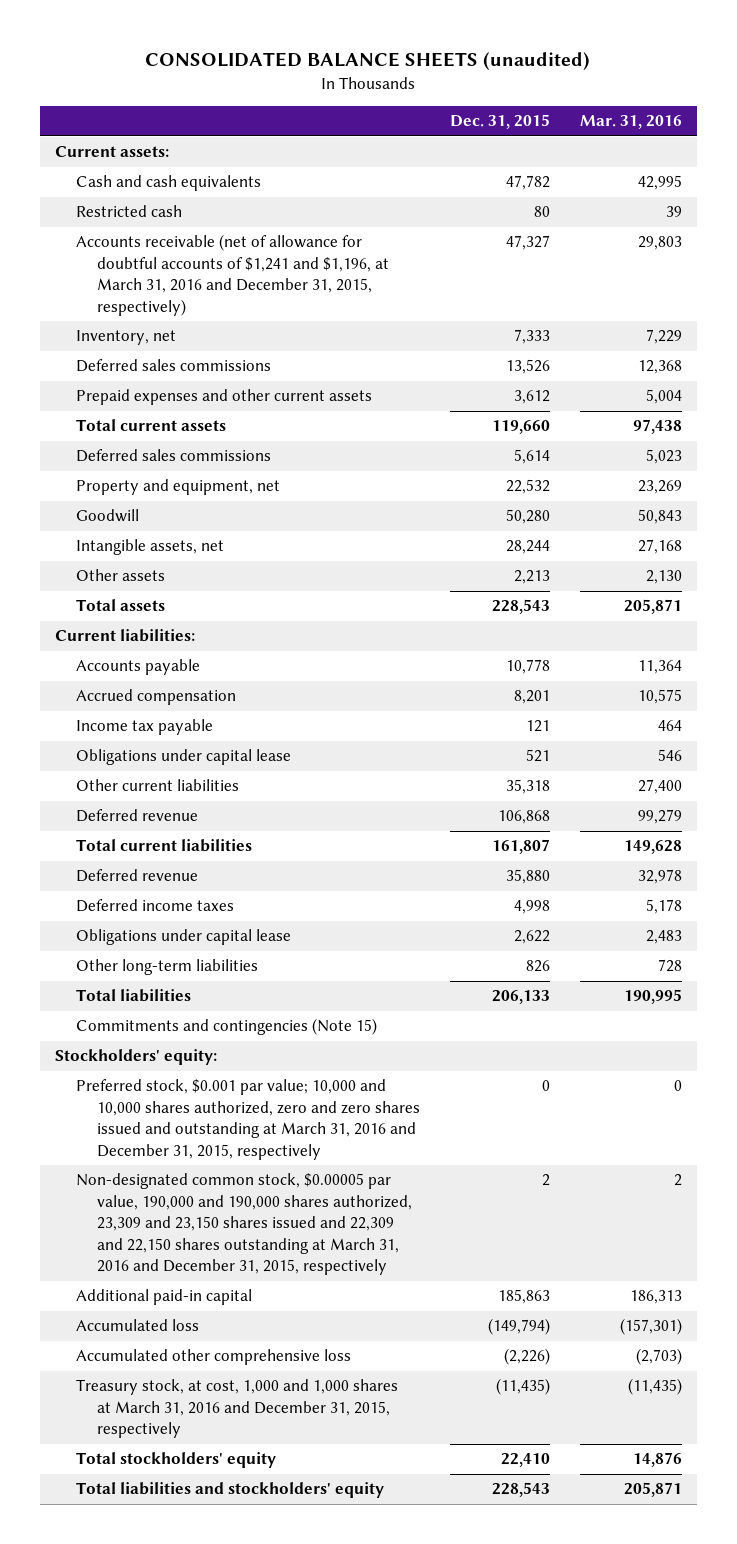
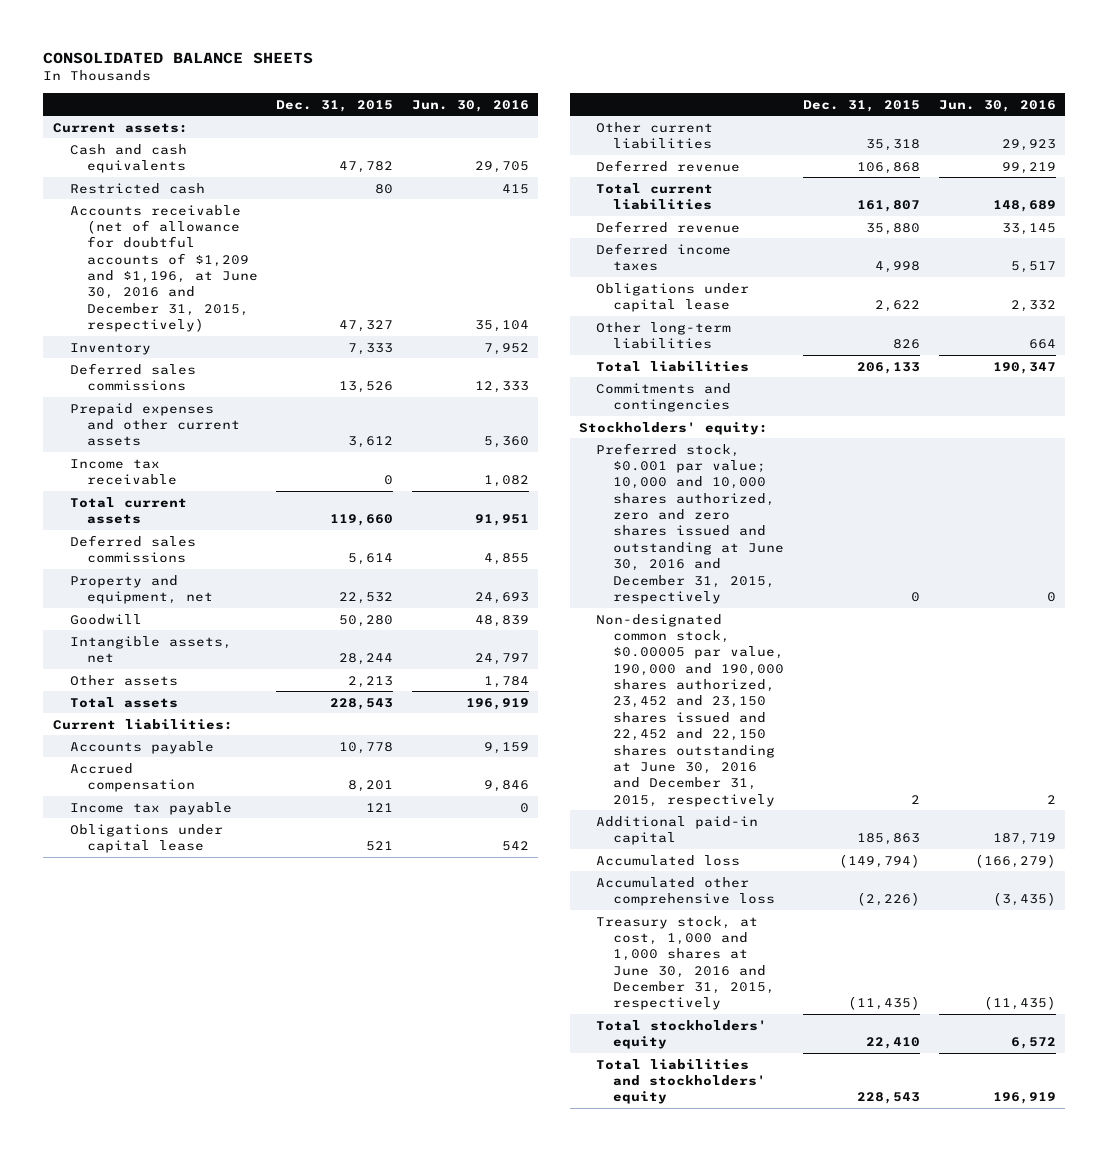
- CONSOLIDATED BALANCE SHEETS (unaudited)
+ CONSOLIDATED BALANCE SHEETS
- | Dec. 31, 2015 | Mar. 31, 2016
+ | Dec. 31, 2015 | Jun. 30, 2016
- Accounts receivable (net of allowance for doubtful accounts of $1,241 and $1,196, at March 31, 2016 and December 31, 2015, respectively) | 47,327 | 29,803
- Inventory, net | 7,333 | 7,229
+ Accounts receivable (net of allowance for doubtful accounts of $1,209 and $1,196, at June 30, 2016 and December 31, 2015, respectively) | 47,327 | 35,104
+ Inventory | 7,333 | 7,952
+ Income tax receivable | 0 | 1,082
- Commitments and contingencies (Note 15)
+ Commitments and contingencies
- Preferred stock, $0.001 par value; 10,000 and 10,000 shares authorized, zero and zero shares issued and outstanding at March 31, 2016 and December 31, 2015, respectively | 0 | 0
- Non-designated common stock, $0.00005 par value, 190,000 and 190,000 shares authorized, 23,309 and 23,150 shares issued and 22,309 and 22,150 shares outstanding at March 31, 2016 and December 31, 2015, respectively | 2 | 2
+ Preferred stock, $0.001 par value; 10,000 and 10,000 shares authorized, zero and zero shares issued and outstanding at June 30, 2016 and December 31, 2015, respectively | 0 | 0
+ Non-designated common stock, $0.00005 par value, 190,000 and 190,000 shares authorized, 23,452 and 23,150 shares issued and 22,452 and 22,150 shares outstanding at June 30, 2016 and December 31, 2015, respectively | 2 | 2
- Treasury stock, at cost, 1,000 and 1,000 shares at March 31, 2016 and December 31, 2015, respectively | (11,435) | (11,435)
+ Treasury stock, at cost, 1,000 and 1,000 shares at June 30, 2016 and December 31, 2015, respectively | (11,435) | (11,435)

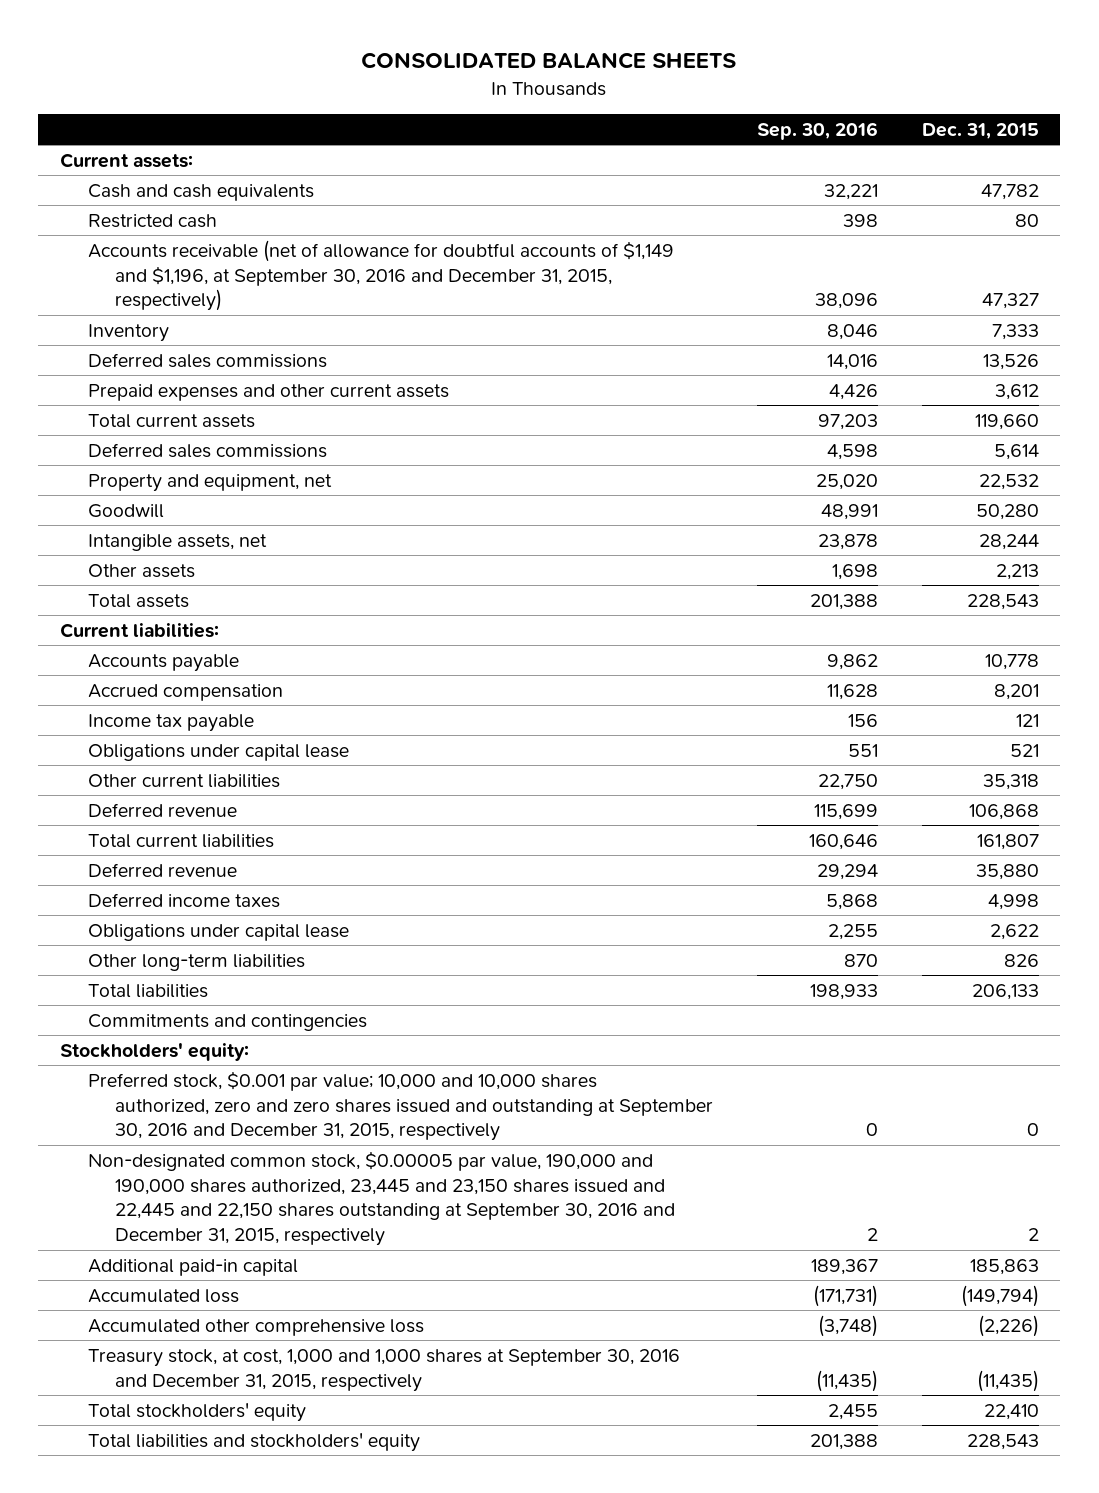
- | Dec. 31, 2015 | Jun. 30, 2016
+ | Sep. 30, 2016 | Dec. 31, 2015
- Accounts receivable (net of allowance for doubtful accounts of $1,209 and $1,196, at June 30, 2016 and December 31, 2015, respectively) | 47,327 | 35,104
+ Accounts receivable (net of allowance for doubtful accounts of $1,149 and $1,196, at September 30, 2016 and December 31, 2015, respectively) | 38,096 | 47,327
- Income tax receivable | 0 | 1,082
- Preferred stock, $0.001 par value; 10,000 and 10,000 shares authorized, zero and zero shares issued and outstanding at June 30, 2016 and December 31, 2015, respectively | 0 | 0
- Non-designated common stock, $0.00005 par value, 190,000 and 190,000 shares authorized, 23,452 and 23,150 shares issued and 22,452 and 22,150 shares outstanding at June 30, 2016 and December 31, 2015, respectively | 2 | 2
+ Preferred stock, $0.001 par value; 10,000 and 10,000 shares authorized, zero and zero shares issued and outstanding at September 30, 2016 and December 31, 2015, respectively | 0 | 0
+ Non-designated common stock, $0.00005 par value, 190,000 and 190,000 shares authorized, 23,445 and 23,150 shares issued and 22,445 and 22,150 shares outstanding at September 30, 2016 and December 31, 2015, respectively | 2 | 2
- Treasury stock, at cost, 1,000 and 1,000 shares at June 30, 2016 and December 31, 2015, respectively | (11,435) | (11,435)
+ Treasury stock, at cost, 1,000 and 1,000 shares at September 30, 2016 and December 31, 2015, respectively | (11,435) | (11,435)

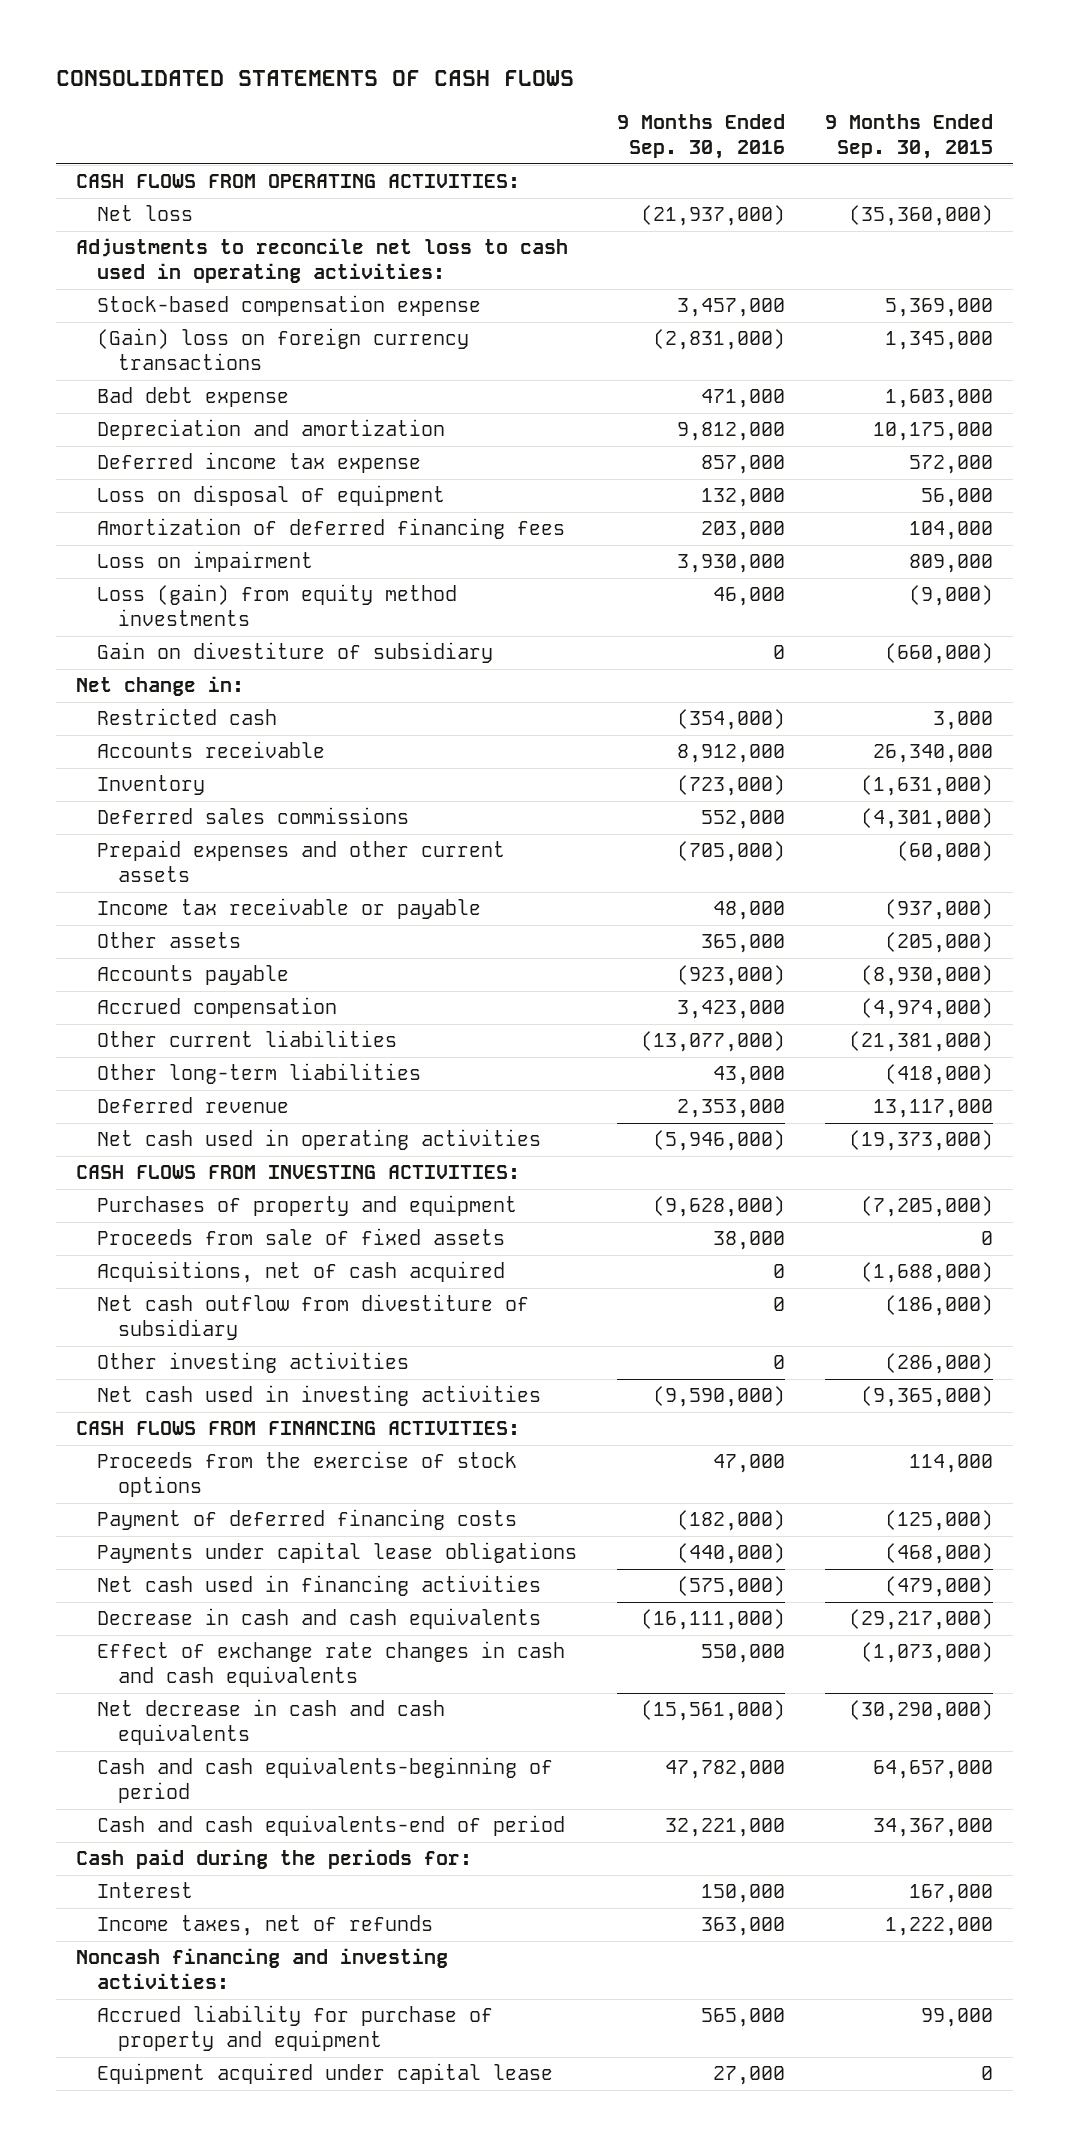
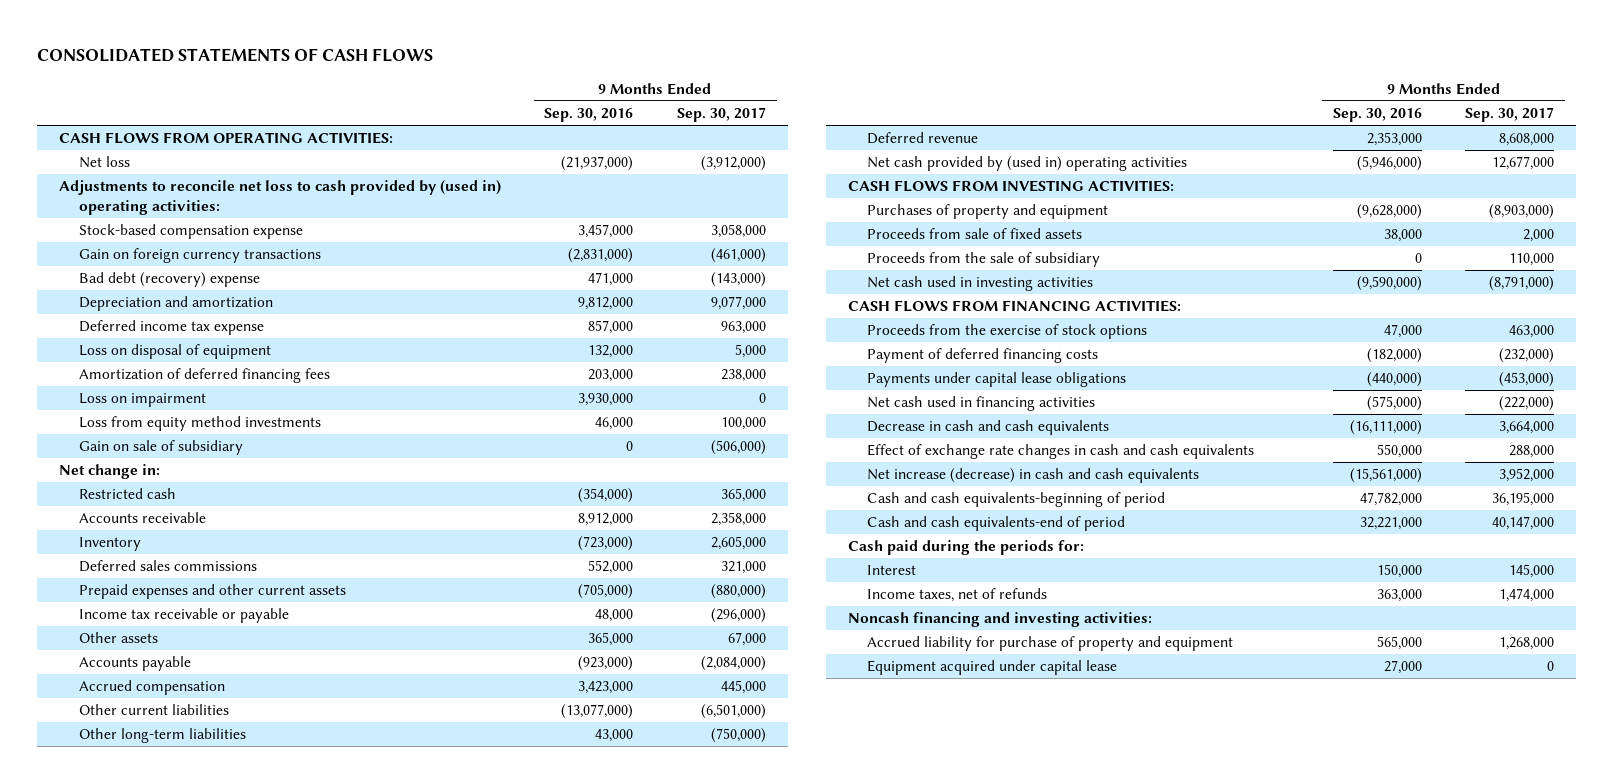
- | 9 Months Ended Sep. 30, 2016 | 9 Months Ended Sep. 30, 2015
+ | 9 Months Ended Sep. 30, 2016 | 9 Months Ended Sep. 30, 2017
- Adjustments to reconcile net loss to cash used in operating activities:
+ Adjustments to reconcile net loss to cash provided by (used in) operating activities:
- (Gain) loss on foreign currency transactions | (2,831,000) | 1,345,000
- Bad debt expense | 471,000 | 1,603,000
+ Gain on foreign currency transactions | (2,831,000) | (461,000)
+ Bad debt (recovery) expense | 471,000 | (143,000)
- Loss (gain) from equity method investments | 46,000 | (9,000)
- Gain on divestiture of subsidiary | 0 | (660,000)
+ Loss from equity method investments | 46,000 | 100,000
+ Gain on sale of subsidiary | 0 | (506,000)
- Net cash used in operating activities | (5,946,000) | (19,373,000)
+ Net cash provided by (used in) operating activities | (5,946,000) | 12,677,000
- Acquisitions, net of cash acquired | 0 | (1,688,000)
- Net cash outflow from divestiture of subsidiary | 0 | (186,000)
- Other investing activities | 0 | (286,000)
+ Proceeds from the sale of subsidiary | 0 | 110,000
- Net decrease in cash and cash equivalents | (15,561,000) | (30,290,000)
+ Net increase (decrease) in cash and cash equivalents | (15,561,000) | 3,952,000

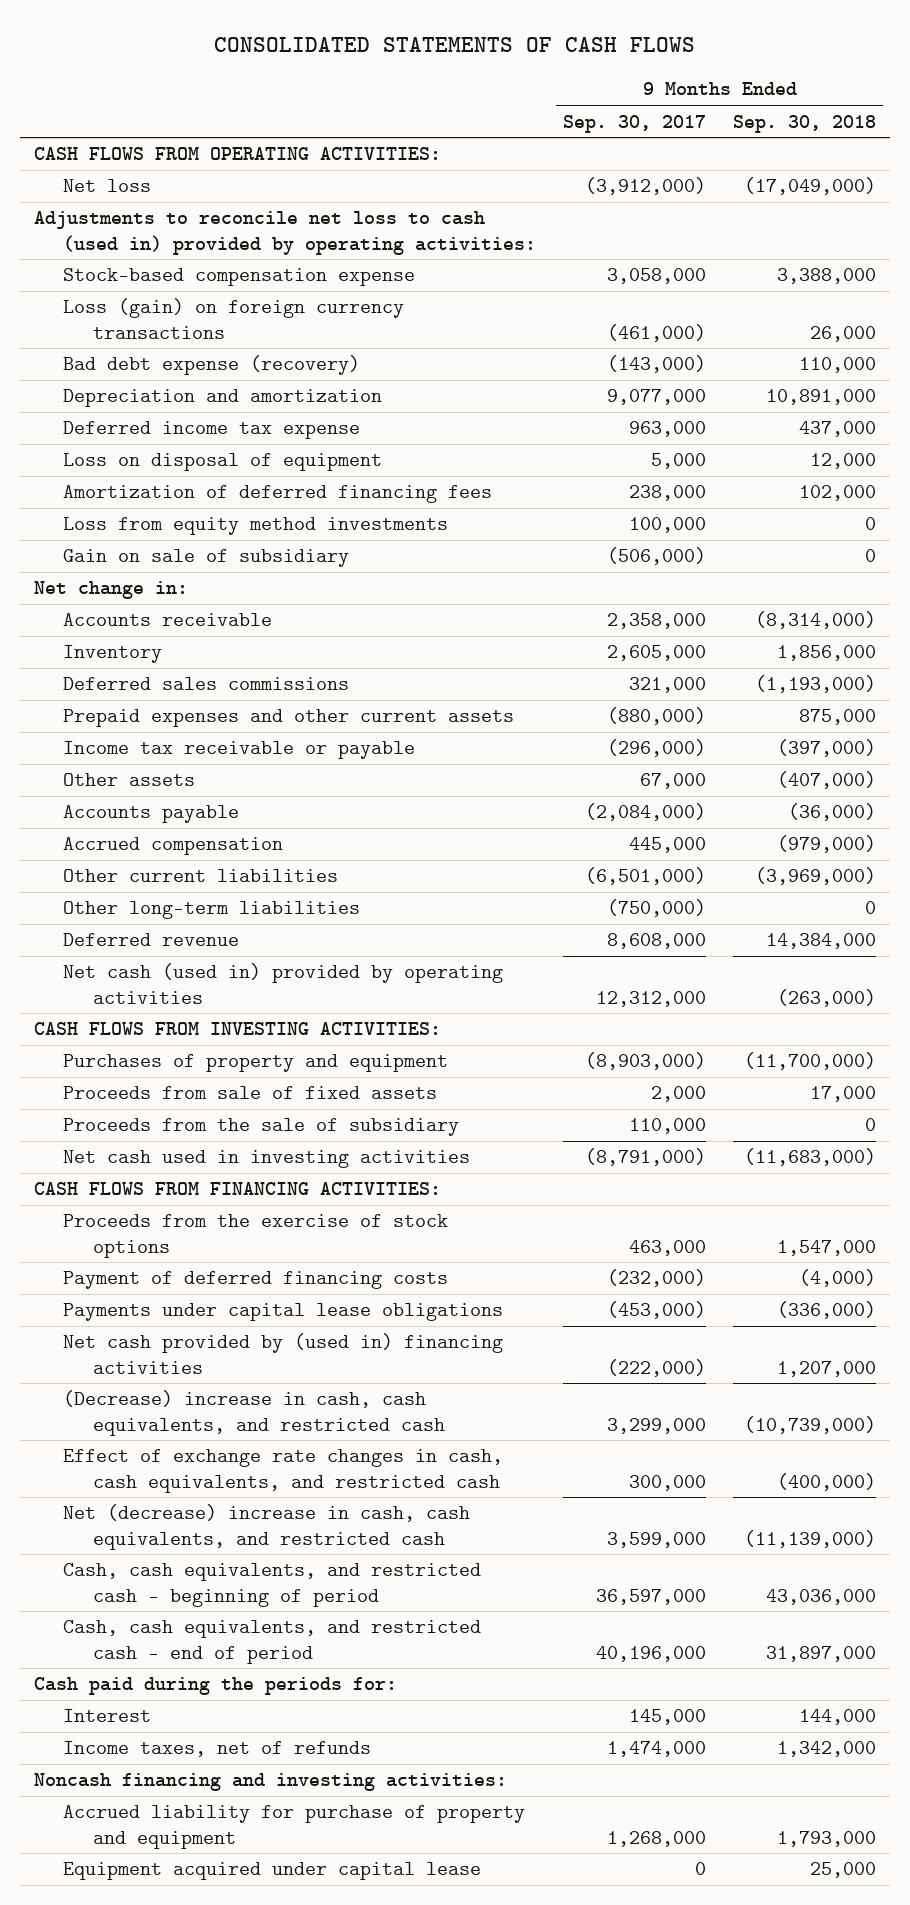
- | 9 Months Ended Sep. 30, 2016 | 9 Months Ended Sep. 30, 2017
+ | 9 Months Ended Sep. 30, 2017 | 9 Months Ended Sep. 30, 2018
- Adjustments to reconcile net loss to cash provided by (used in) operating activities:
+ Adjustments to reconcile net loss to cash (used in) provided by operating activities:
- Gain on foreign currency transactions | (2,831,000) | (461,000)
- Bad debt (recovery) expense | 471,000 | (143,000)
+ Loss (gain) on foreign currency transactions | (461,000) | 26,000
+ Bad debt expense (recovery) | (143,000) | 110,000
- Loss on impairment | 3,930,000 | 0
- Restricted cash | (354,000) | 365,000
- Net cash provided by (used in) operating activities | (5,946,000) | 12,677,000
+ Net cash (used in) provided by operating activities | 12,312,000 | (263,000)
- Net cash used in financing activities | (575,000) | (222,000)
- Decrease in cash and cash equivalents | (16,111,000) | 3,664,000
- Effect of exchange rate changes in cash and cash equivalents | 550,000 | 288,000
- Net increase (decrease) in cash and cash equivalents | (15,561,000) | 3,952,000
- Cash and cash equivalents-beginning of period | 47,782,000 | 36,195,000
- Cash and cash equivalents-end of period | 32,221,000 | 40,147,000
+ Net cash provided by (used in) financing activities | (222,000) | 1,207,000
+ (Decrease) increase in cash, cash equivalents, and restricted cash | 3,299,000 | (10,739,000)
+ Effect of exchange rate changes in cash, cash equivalents, and restricted cash | 300,000 | (400,000)
+ Net (decrease) increase in cash, cash equivalents, and restricted cash | 3,599,000 | (11,139,000)
+ Cash, cash equivalents, and restricted cash - beginning of period | 36,597,000 | 43,036,000
+ Cash, cash equivalents, and restricted cash - end of period | 40,196,000 | 31,897,000

